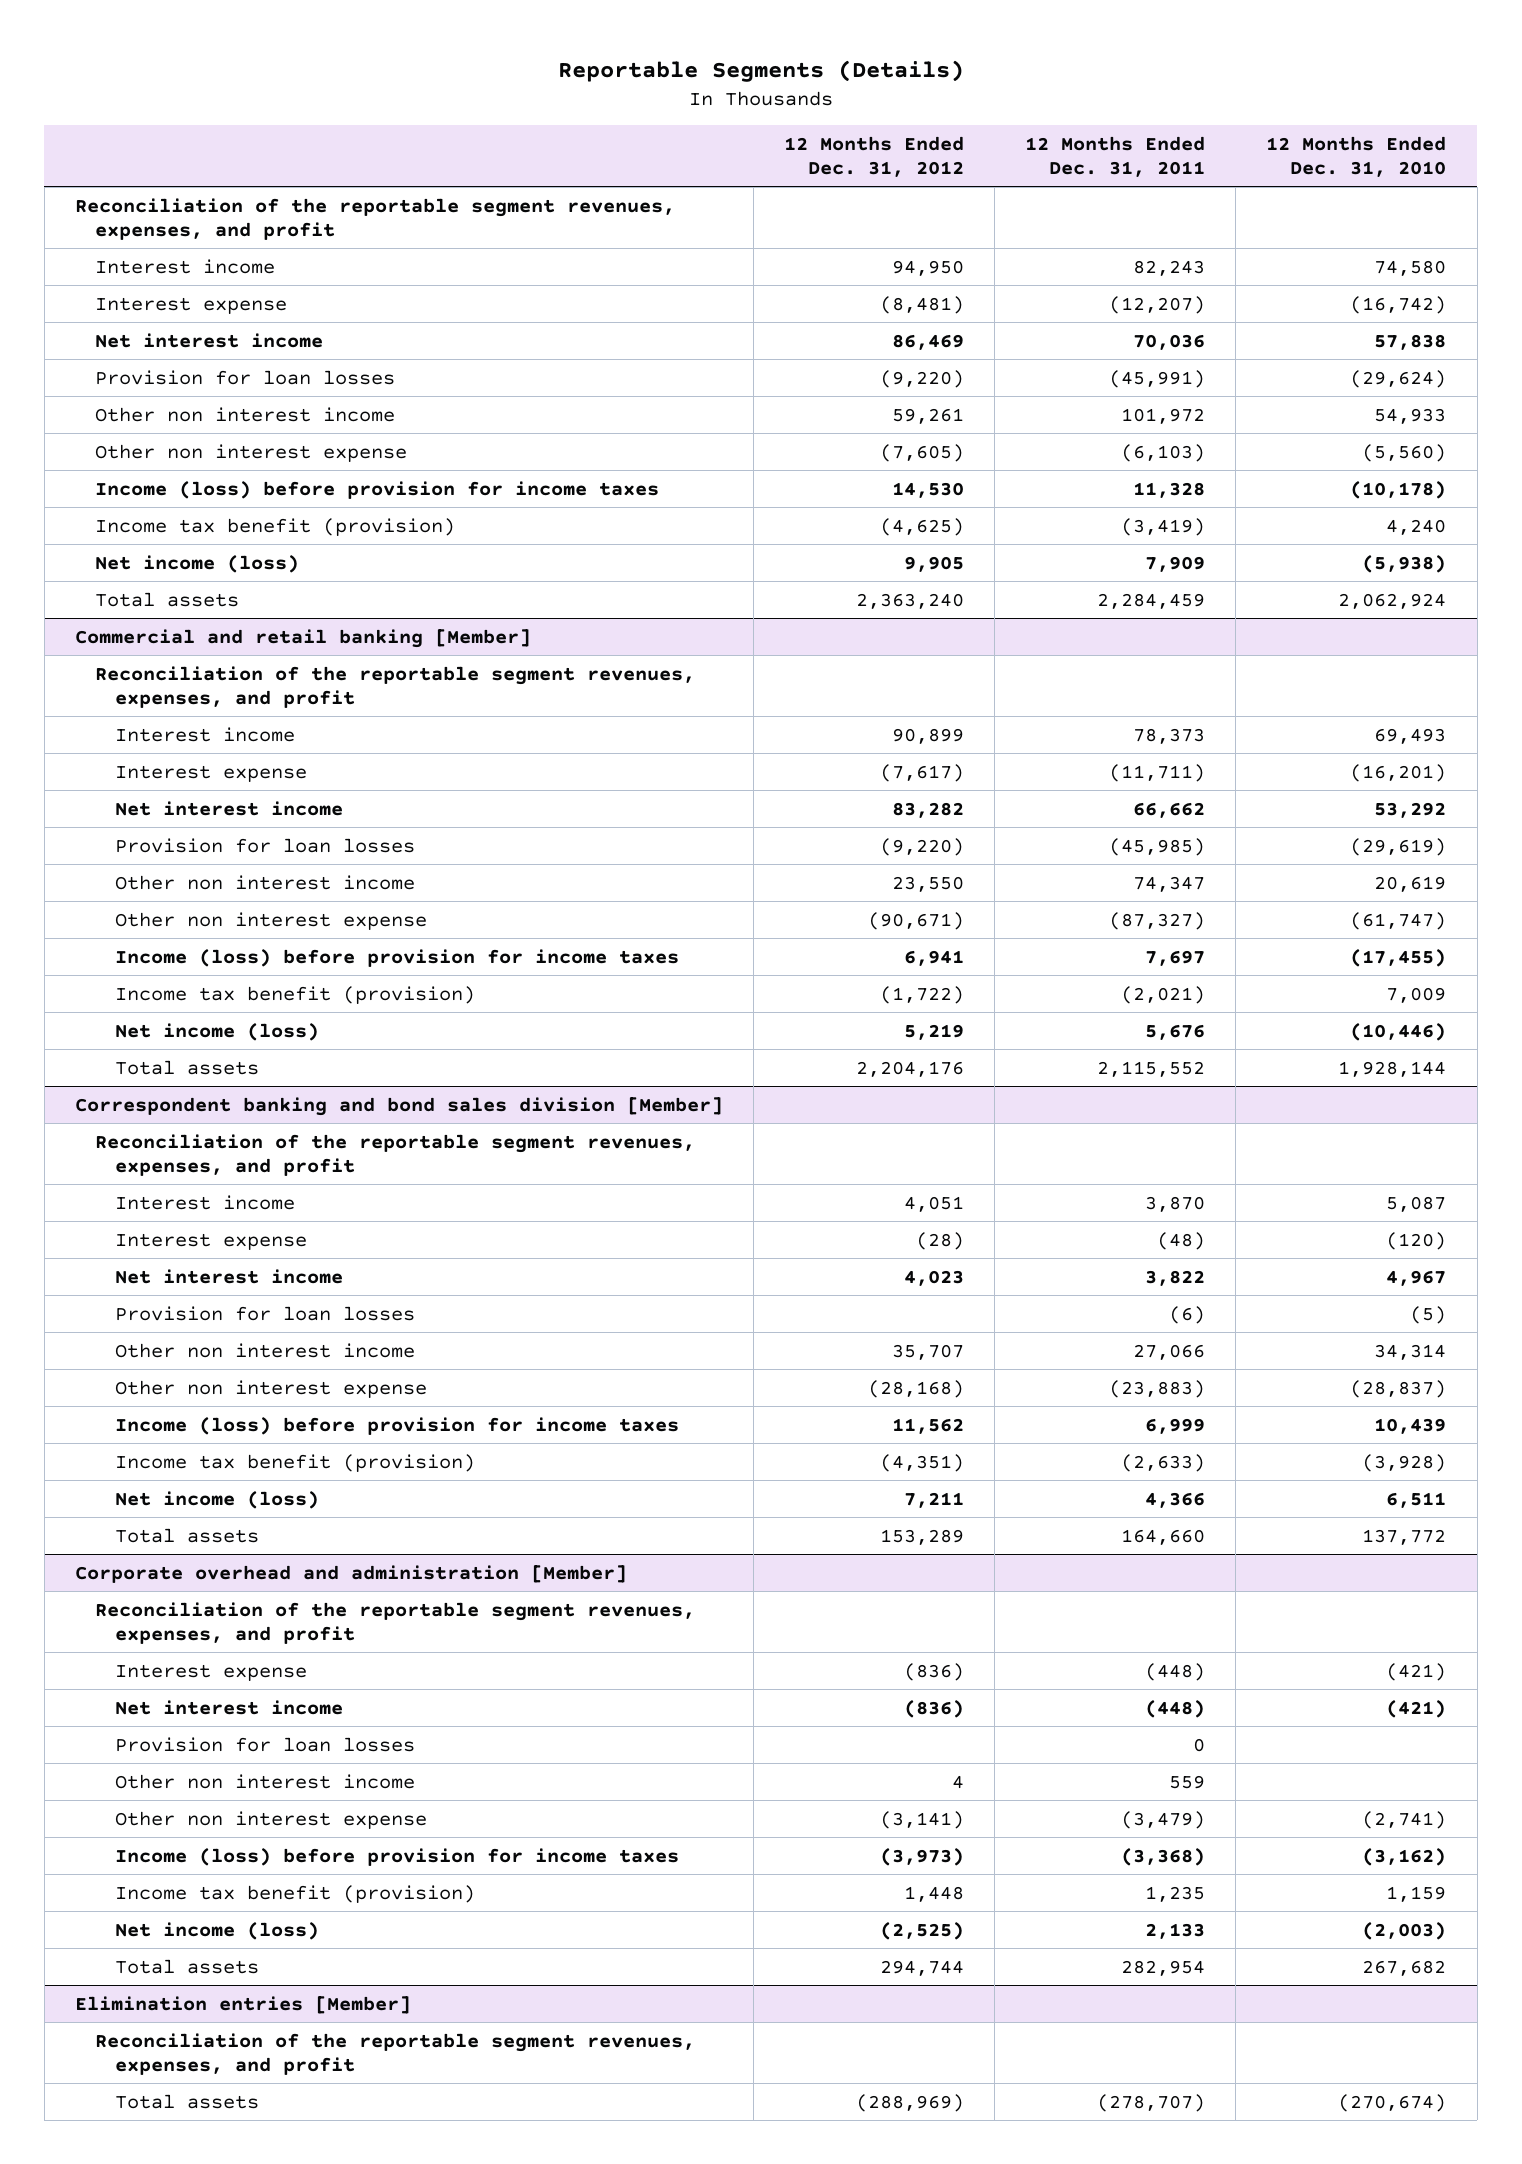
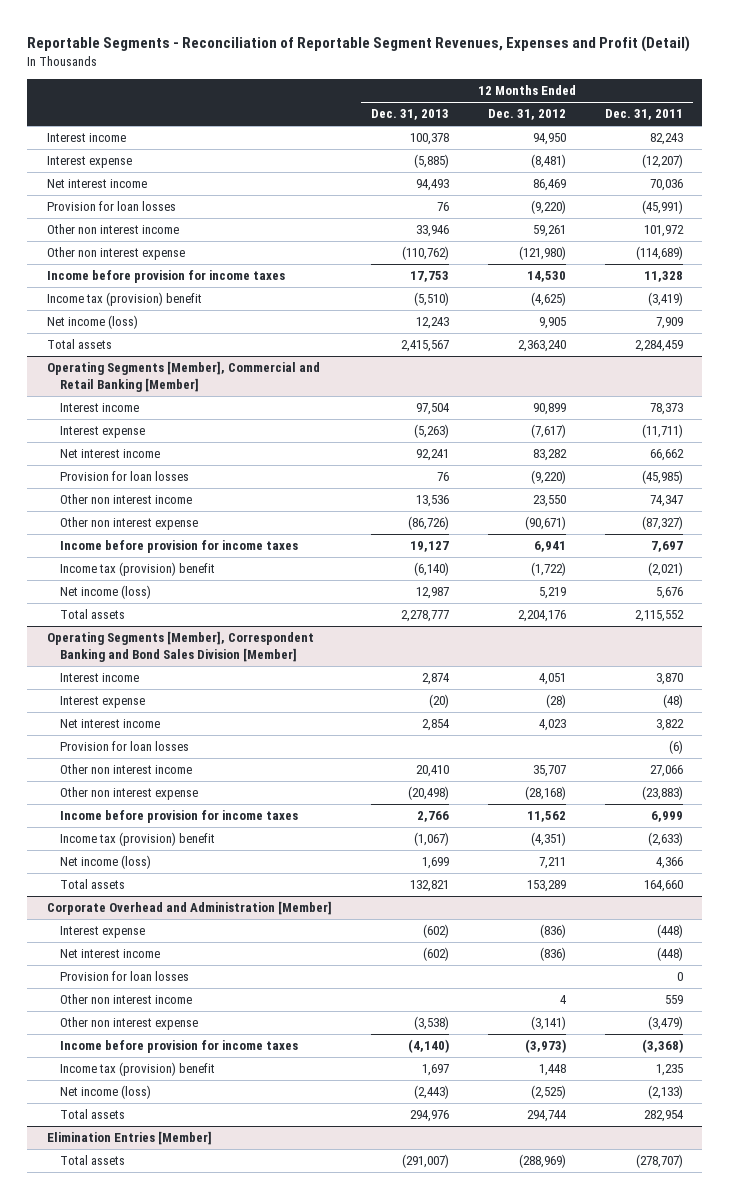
- Reportable Segments (Details)
+ Reportable Segments - Reconciliation of Reportable Segment Revenues, Expenses and Profit (Detail)
- | 12 Months Ended Dec. 31, 2012 | 12 Months Ended Dec. 31, 2011 | 12 Months Ended Dec. 31, 2010
+ | 12 Months Ended Dec. 31, 2013 | 12 Months Ended Dec. 31, 2012 | 12 Months Ended Dec. 31, 2011
- Reconciliation of the reportable segment revenues, expenses, and profit
- Other non interest expense | (7,605) | (6,103) | (5,560)
- Income (loss) before provision for income taxes | 14,530 | 11,328 | (10,178)
- Income tax benefit (provision) | (4,625) | (3,419) | 4,240
+ Other non interest expense | (110,762) | (121,980) | (114,689)
+ Income before provision for income taxes | 17,753 | 14,530 | 11,328
+ Income tax (provision) benefit | (5,510) | (4,625) | (3,419)
- Commercial and retail banking [Member]
- Reconciliation of the reportable segment revenues, expenses, and profit
+ Operating Segments [Member], Commercial and Retail Banking [Member]
- Income (loss) before provision for income taxes | 6,941 | 7,697 | (17,455)
- Income tax benefit (provision) | (1,722) | (2,021) | 7,009
+ Income before provision for income taxes | 19,127 | 6,941 | 7,697
+ Income tax (provision) benefit | (6,140) | (1,722) | (2,021)
- Correspondent banking and bond sales division [Member]
- Reconciliation of the reportable segment revenues, expenses, and profit
+ Operating Segments [Member], Correspondent Banking and Bond Sales Division [Member]
- Income (loss) before provision for income taxes | 11,562 | 6,999 | 10,439
- Income tax benefit (provision) | (4,351) | (2,633) | (3,928)
+ Income before provision for income taxes | 2,766 | 11,562 | 6,999
+ Income tax (provision) benefit | (1,067) | (4,351) | (2,633)
- Corporate overhead and administration [Member]
- Reconciliation of the reportable segment revenues, expenses, and profit
+ Corporate Overhead and Administration [Member]
- Income (loss) before provision for income taxes | (3,973) | (3,368) | (3,162)
- Income tax benefit (provision) | 1,448 | 1,235 | 1,159
- Net income (loss) | (2,525) | 2,133 | (2,003)
+ Income before provision for income taxes | (4,140) | (3,973) | (3,368)
+ Income tax (provision) benefit | 1,697 | 1,448 | 1,235
+ Net income (loss) | (2,443) | (2,525) | (2,133)
- Elimination entries [Member]
- Reconciliation of the reportable segment revenues, expenses, and profit
+ Elimination Entries [Member]

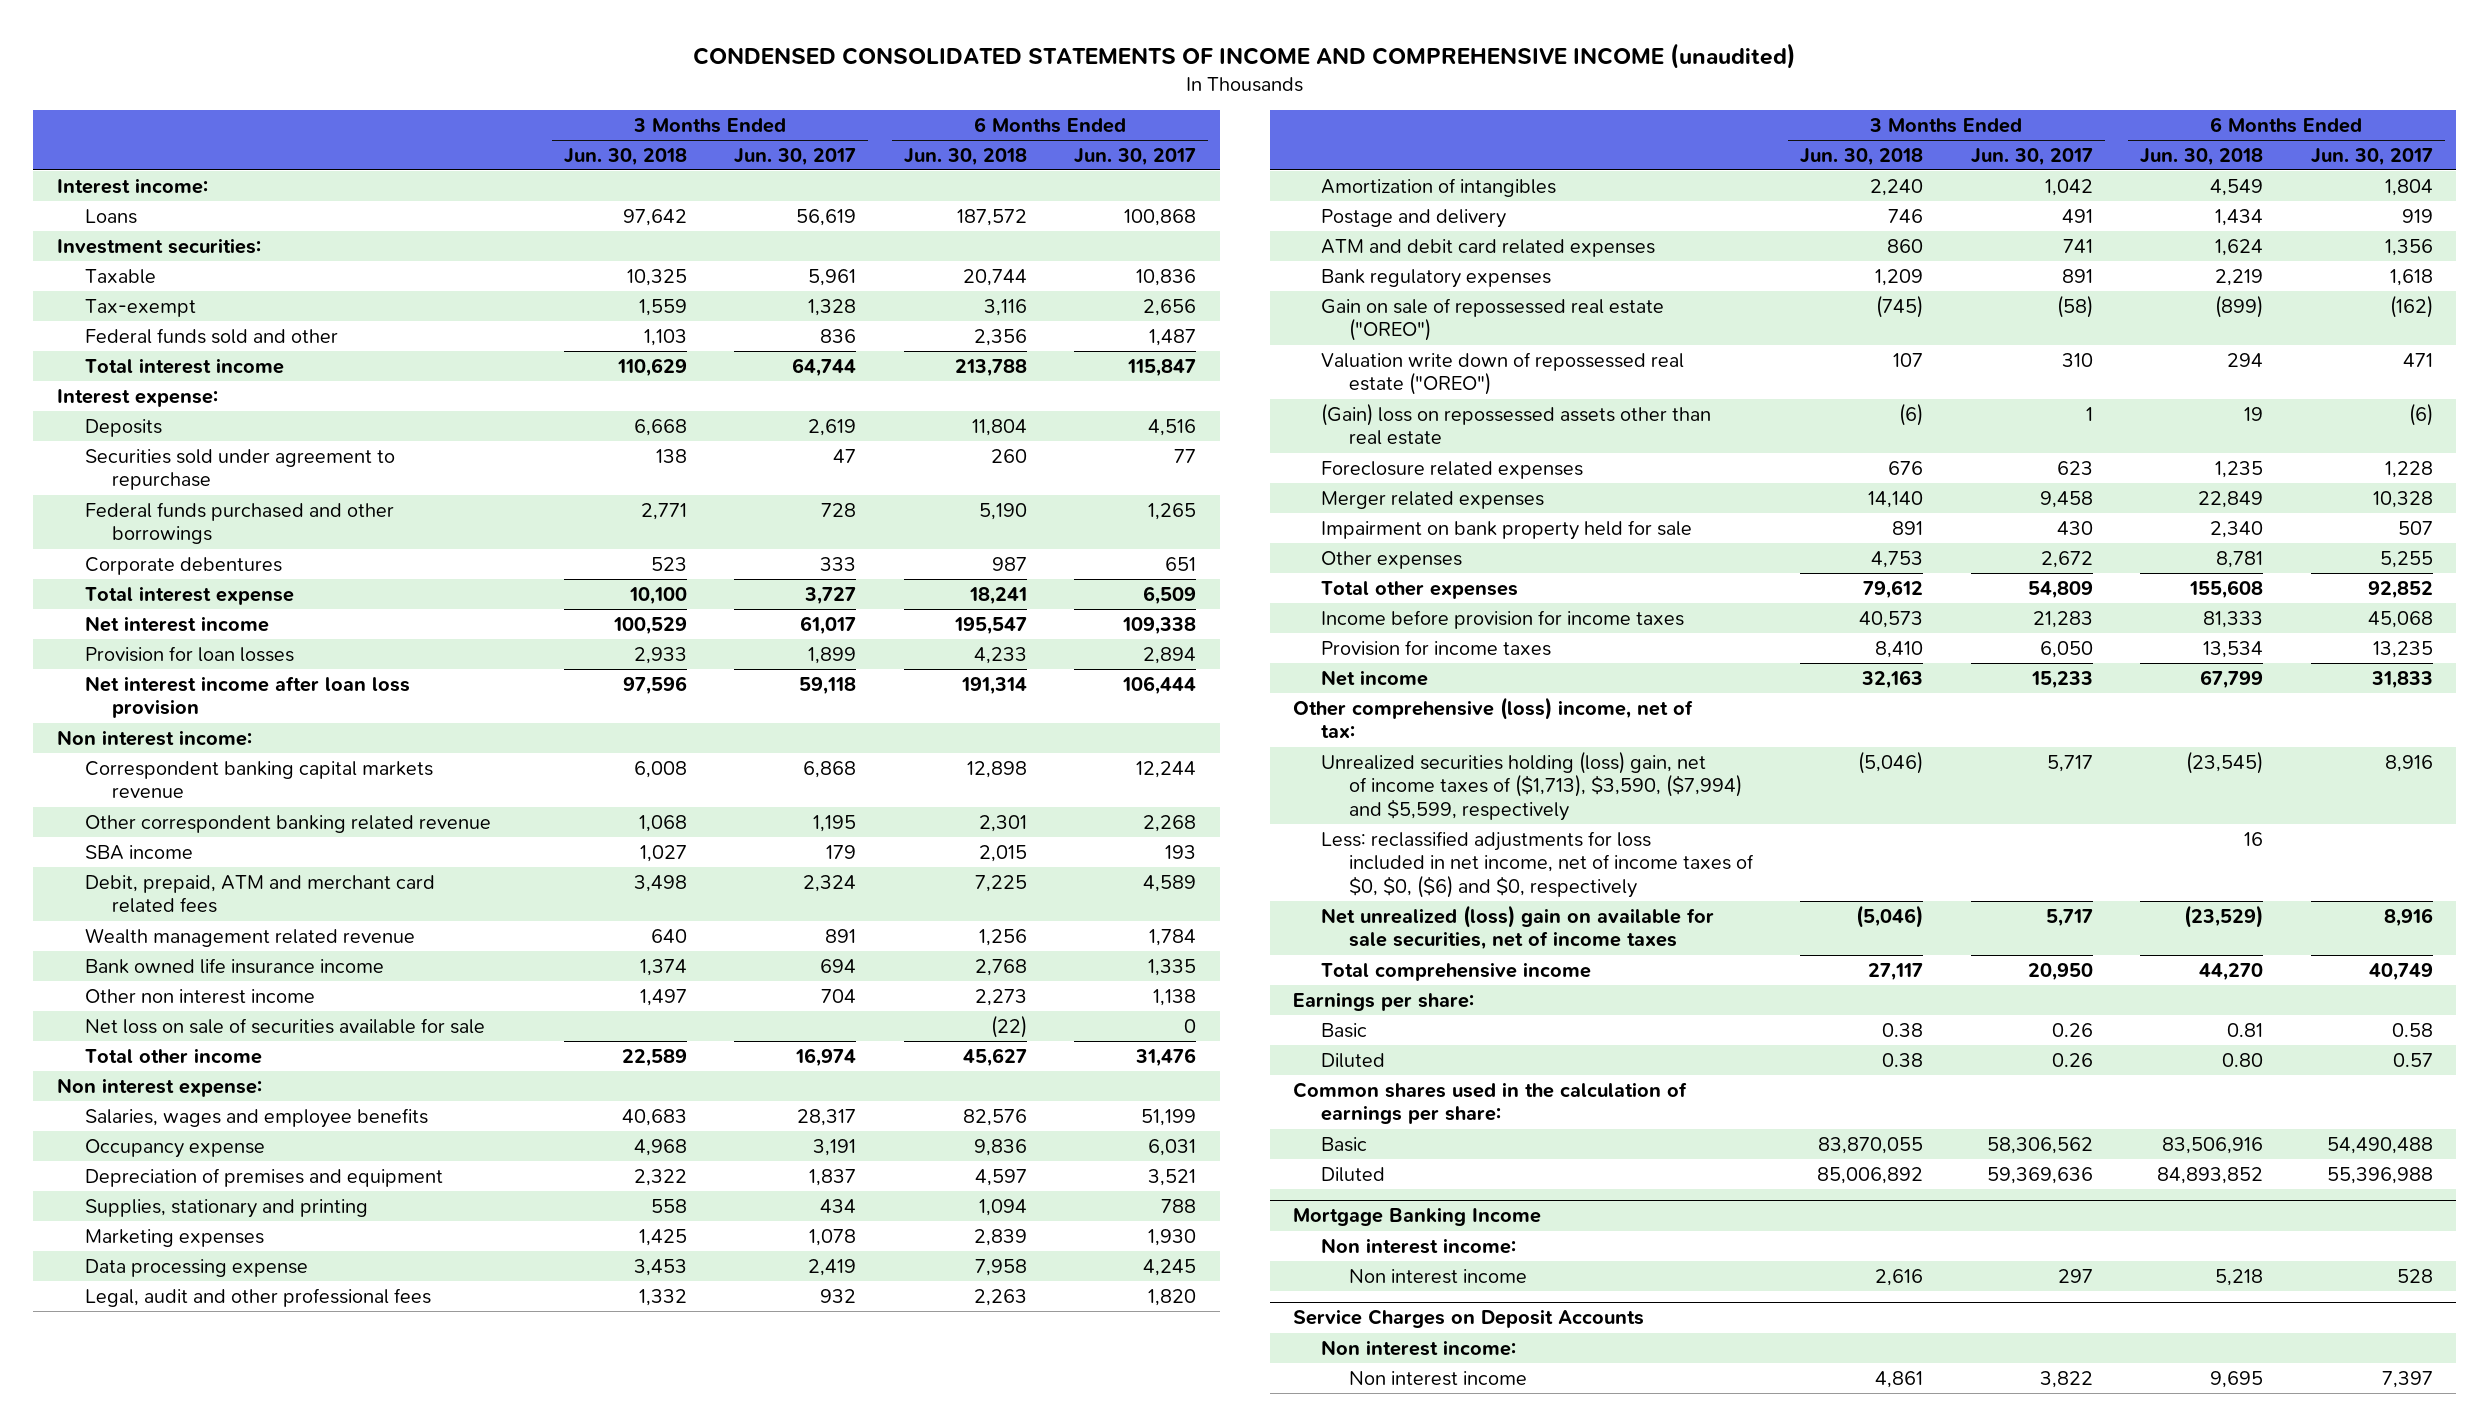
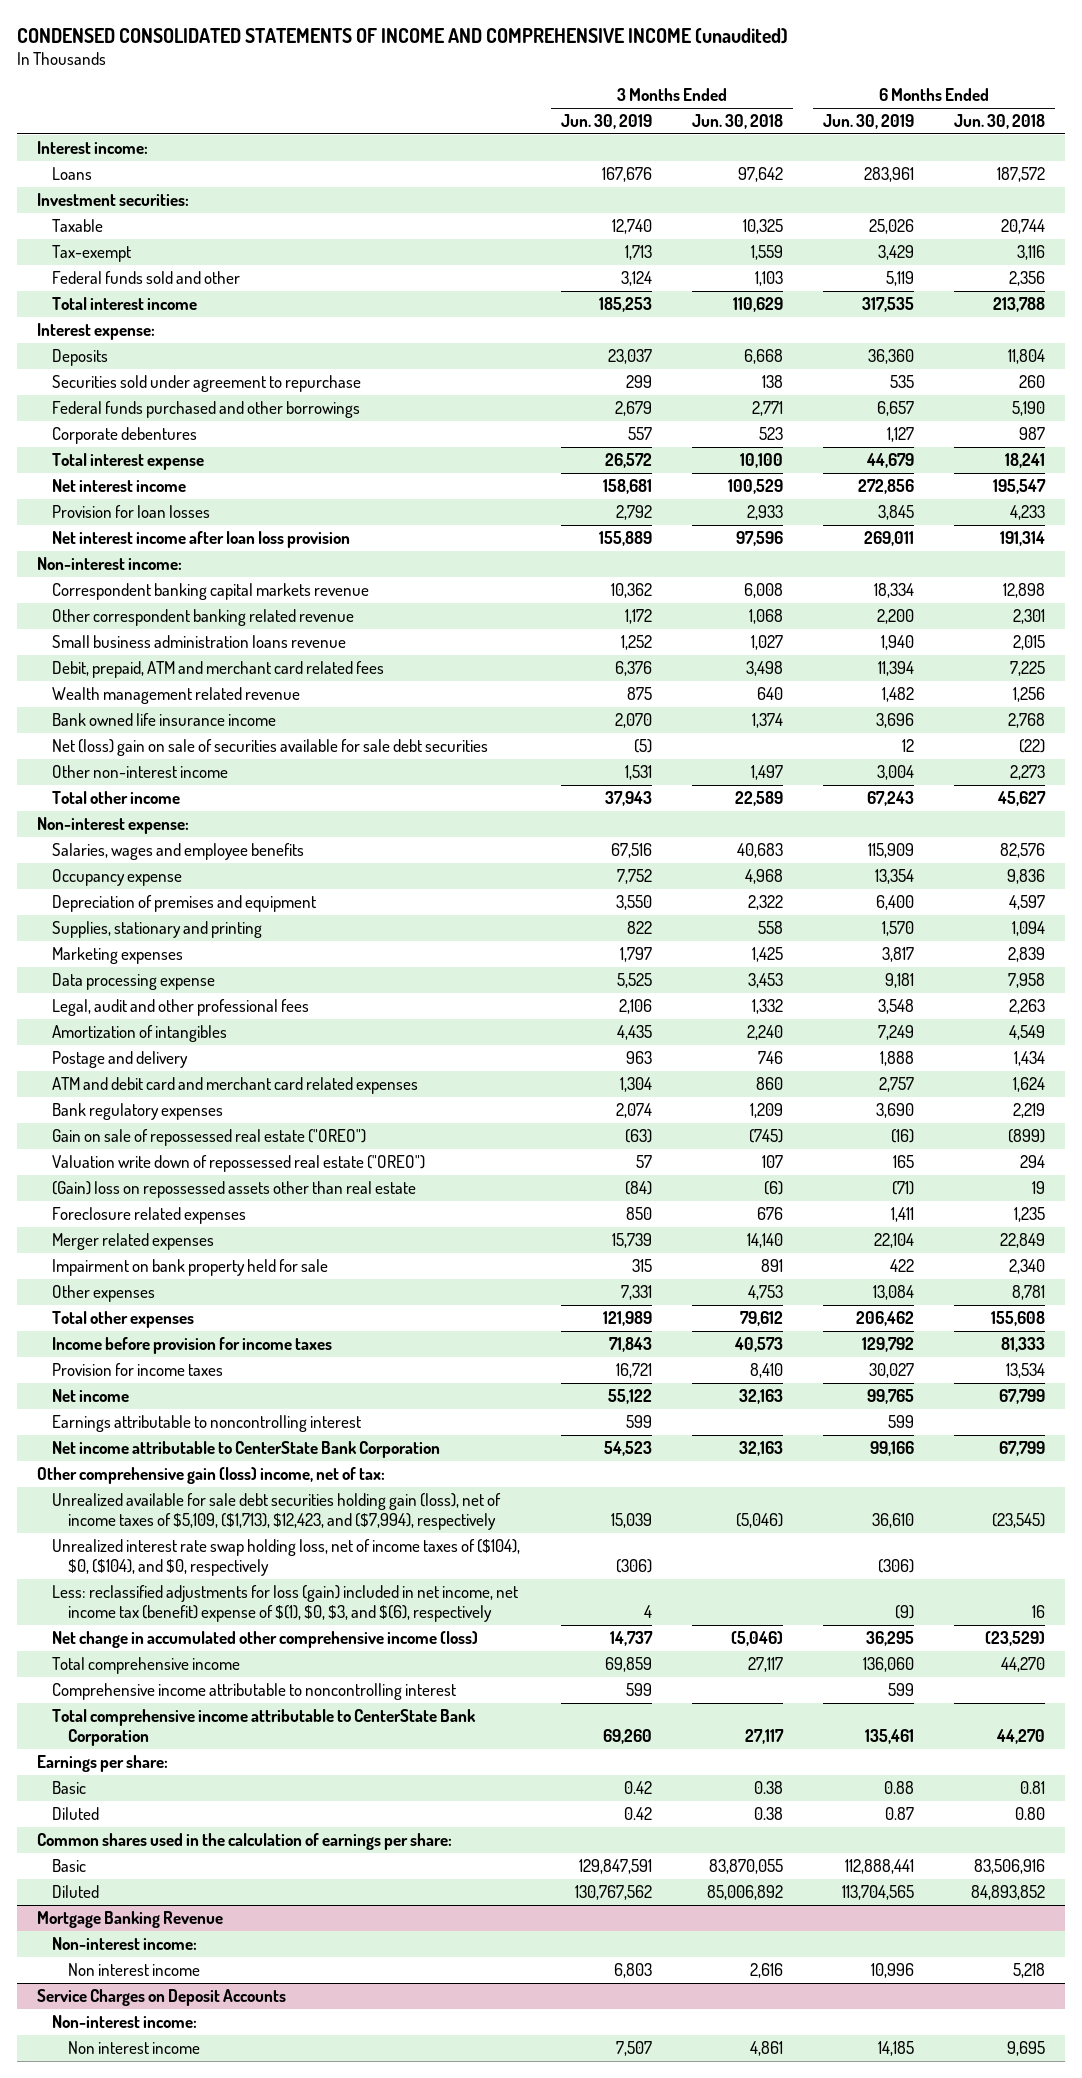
- | 3 Months Ended Jun. 30, 2018 | 3 Months Ended Jun. 30, 2017 | 6 Months Ended Jun. 30, 2018 | 6 Months Ended Jun. 30, 2017
+ | 3 Months Ended Jun. 30, 2019 | 3 Months Ended Jun. 30, 2018 | 6 Months Ended Jun. 30, 2019 | 6 Months Ended Jun. 30, 2018
- Non interest income:
+ Non-interest income:
- SBA income | 1,027 | 179 | 2,015 | 193
+ Small business administration loans revenue | 1,252 | 1,027 | 1,940 | 2,015
- Other non interest income | 1,497 | 704 | 2,273 | 1,138
- Net loss on sale of securities available for sale | | | (22) | 0
+ Net (loss) gain on sale of securities available for sale debt securities | (5) | | 12 | (22)
+ Other non-interest income | 1,531 | 1,497 | 3,004 | 2,273
- Non interest expense:
+ Non-interest expense:
- ATM and debit card related expenses | 860 | 741 | 1,624 | 1,356
+ ATM and debit card and merchant card related expenses | 1,304 | 860 | 2,757 | 1,624
- Other comprehensive (loss) income, net of tax:
- Unrealized securities holding (loss) gain, net of income taxes of ($1,713), $3,590, ($7,994) and $5,599, respectively | (5,046) | 5,717 | (23,545) | 8,916
- Less: reclassified adjustments for loss included in net income, net of income taxes of $0, $0, ($6) and $0, respectively | | | 16 |
- Net unrealized (loss) gain on available for sale securities, net of income taxes | (5,046) | 5,717 | (23,529) | 8,916
+ Earnings attributable to noncontrolling interest | 599 | | 599 |
+ Net income attributable to CenterState Bank Corporation | 54,523 | 32,163 | 99,166 | 67,799
+ Other comprehensive gain (loss) income, net of tax:
+ Unrealized available for sale debt securities holding gain (loss), net of income taxes of $5,109, ($1,713), $12,423, and ($7,994), respectively | 15,039 | (5,046) | 36,610 | (23,545)
+ Unrealized interest rate swap holding loss, net of income taxes of ($104), $0, ($104), and $0, respectively | (306) | | (306) |
+ Less: reclassified adjustments for loss (gain) included in net income, net income tax (benefit) expense of $(1), $0, $3, and $(6), respectively | 4 | | (9) | 16
+ Net change in accumulated other comprehensive income (loss) | 14,737 | (5,046) | 36,295 | (23,529)
+ Comprehensive income attributable to noncontrolling interest | 599 | | 599 |
+ Total comprehensive income attributable to CenterState Bank Corporation | 69,260 | 27,117 | 135,461 | 44,270
- Mortgage Banking Income
- Non interest income:
+ Mortgage Banking Revenue
+ Non-interest income:
@ Service Charges on Deposit Accounts
- Non interest income:
+ Non-interest income:

